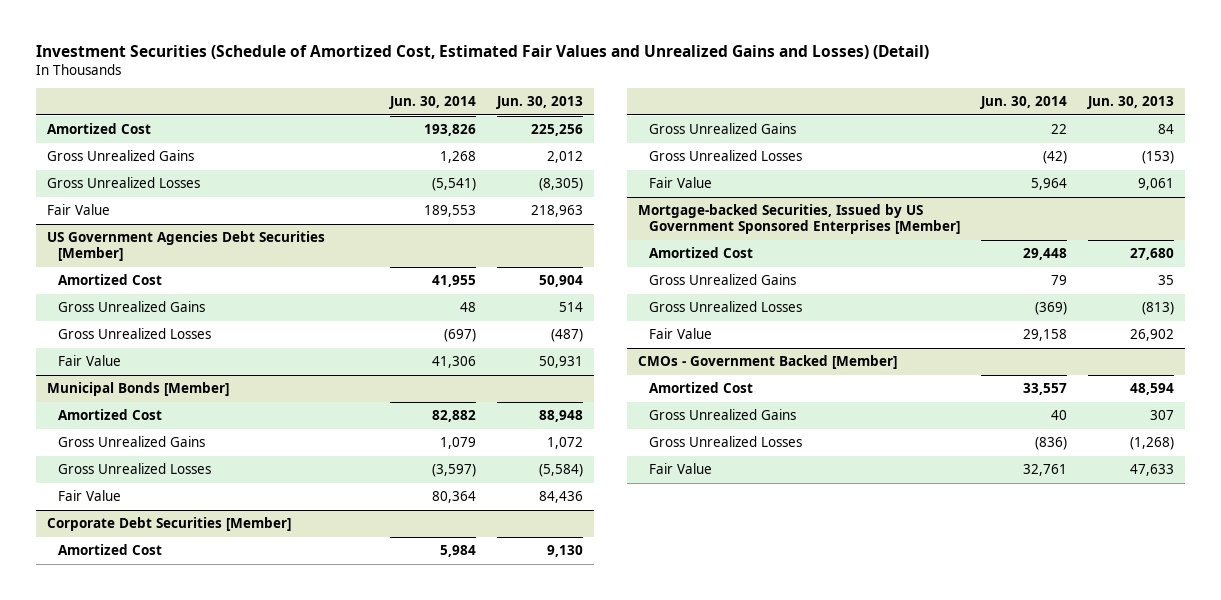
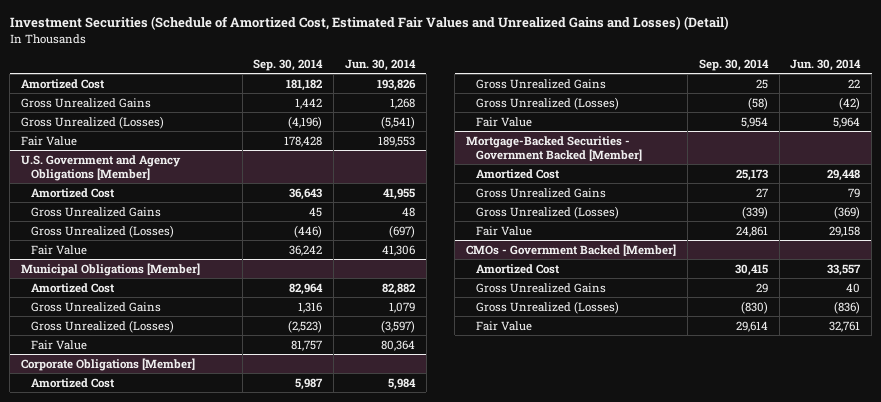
- | Jun. 30, 2014 | Jun. 30, 2013
+ | Sep. 30, 2014 | Jun. 30, 2014
- Gross Unrealized Losses | (5,541) | (8,305)
+ Gross Unrealized (Losses) | (4,196) | (5,541)
- US Government Agencies Debt Securities [Member]
+ U.S. Government and Agency Obligations [Member]
- Gross Unrealized Losses | (697) | (487)
+ Gross Unrealized (Losses) | (446) | (697)
- Municipal Bonds [Member]
+ Municipal Obligations [Member]
- Gross Unrealized Losses | (3,597) | (5,584)
+ Gross Unrealized (Losses) | (2,523) | (3,597)
- Corporate Debt Securities [Member]
+ Corporate Obligations [Member]
- Gross Unrealized Losses | (42) | (153)
+ Gross Unrealized (Losses) | (58) | (42)
- Mortgage-backed Securities, Issued by US Government Sponsored Enterprises [Member]
+ Mortgage-Backed Securities - Government Backed [Member]
- Gross Unrealized Losses | (369) | (813)
+ Gross Unrealized (Losses) | (339) | (369)
@ CMOs - Government Backed [Member]
- Gross Unrealized Losses | (836) | (1,268)
+ Gross Unrealized (Losses) | (830) | (836)

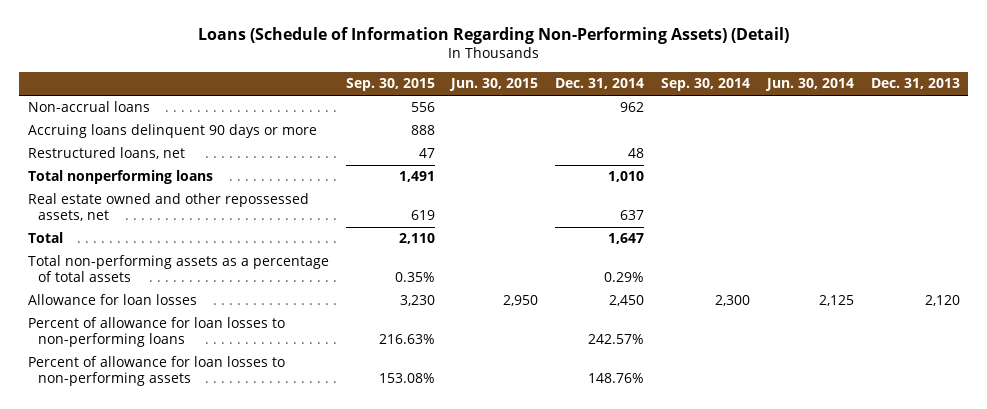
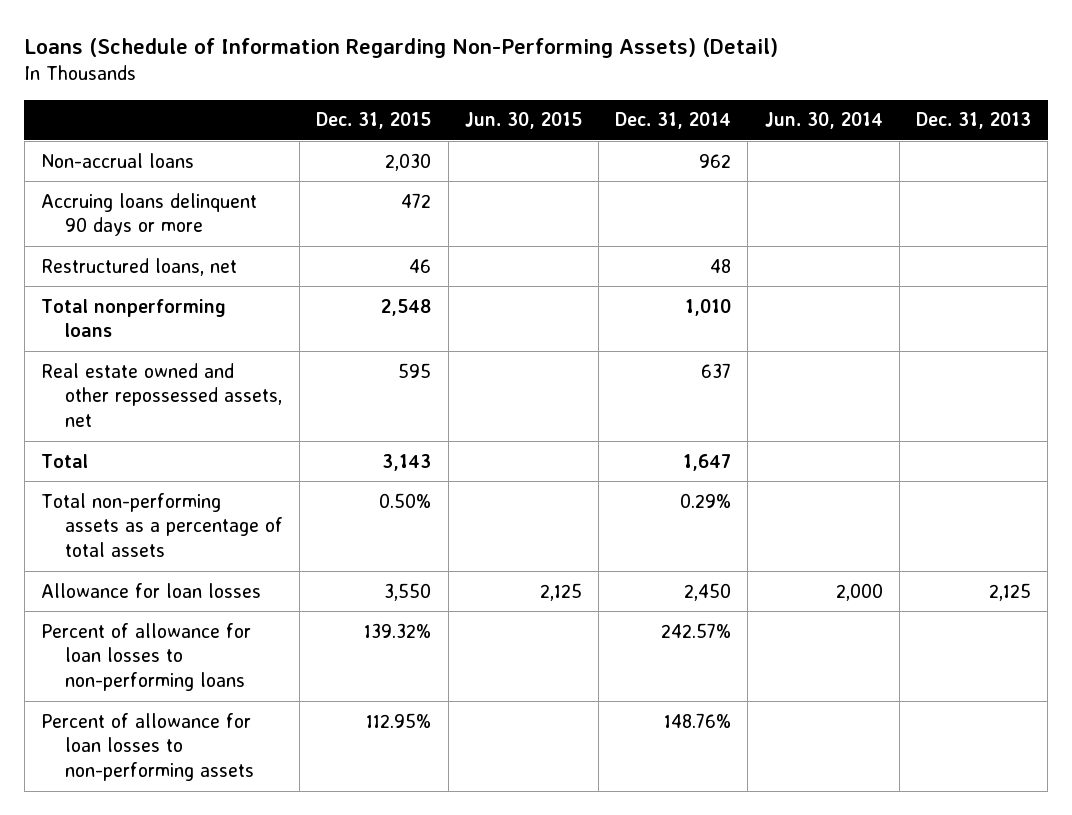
- | Sep. 30, 2015 | Jun. 30, 2015 | Dec. 31, 2014 | Sep. 30, 2014 | Jun. 30, 2014 | Dec. 31, 2013
+ | Dec. 31, 2015 | Jun. 30, 2015 | Dec. 31, 2014 | Jun. 30, 2014 | Dec. 31, 2013
- Allowance for loan losses | 3,230 | 2,950 | 2,450 | 2,300 | 2,125 | 2,120
+ Allowance for loan losses | 3,550 | 2,125 | 2,450 | 2,000 | 2,125

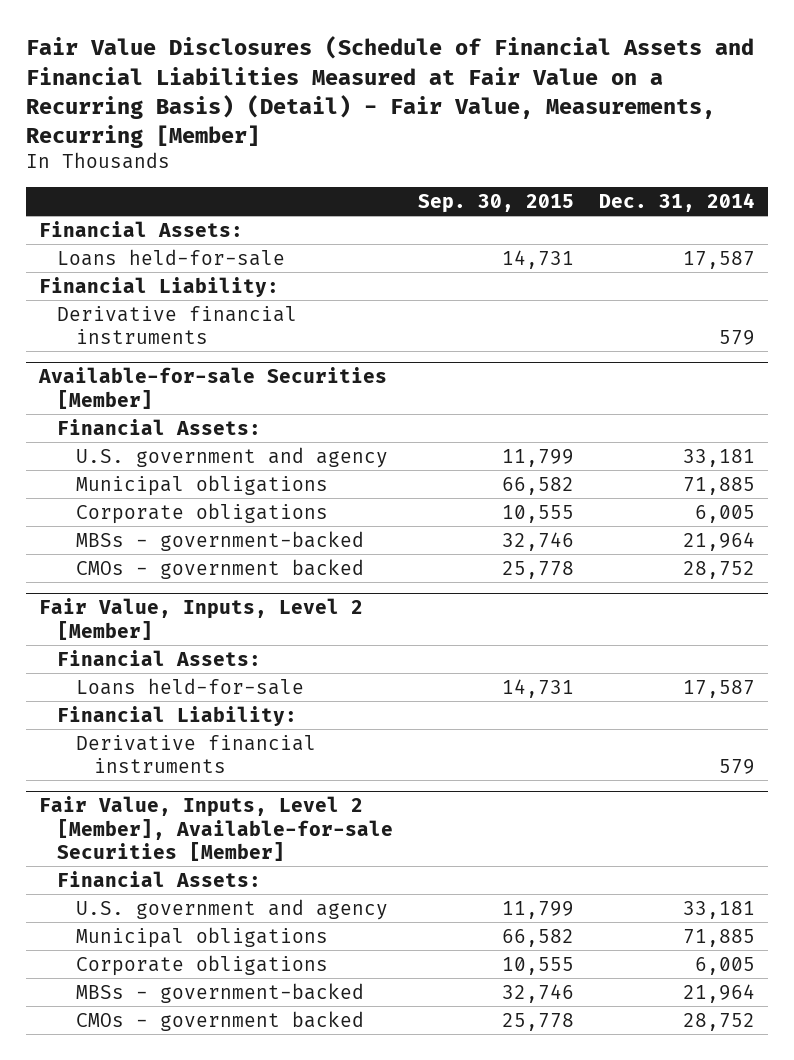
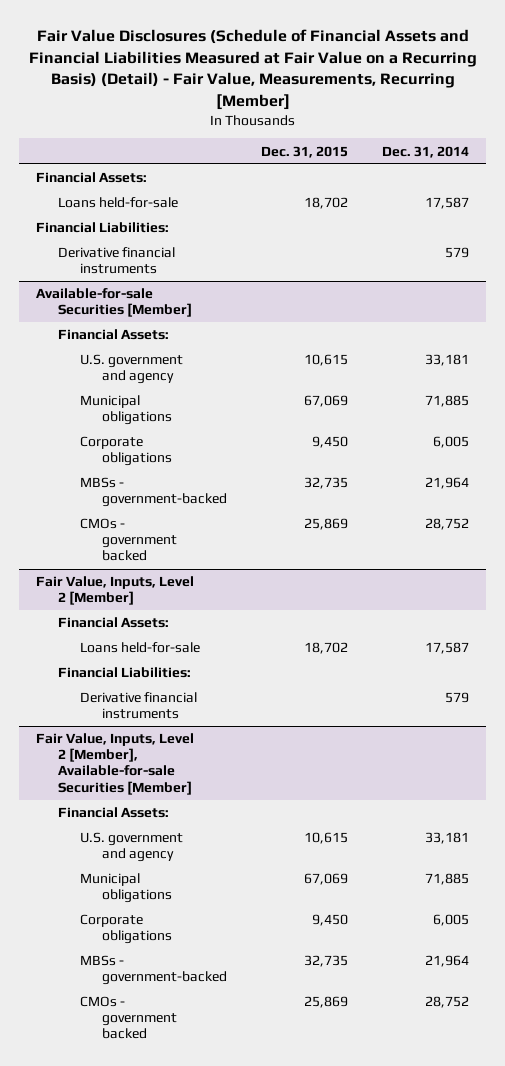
- | Sep. 30, 2015 | Dec. 31, 2014
+ | Dec. 31, 2015 | Dec. 31, 2014
- Financial Liability:
+ Financial Liabilities:
@ Fair Value, Inputs, Level 2 [Member]
- Financial Liability:
+ Financial Liabilities:

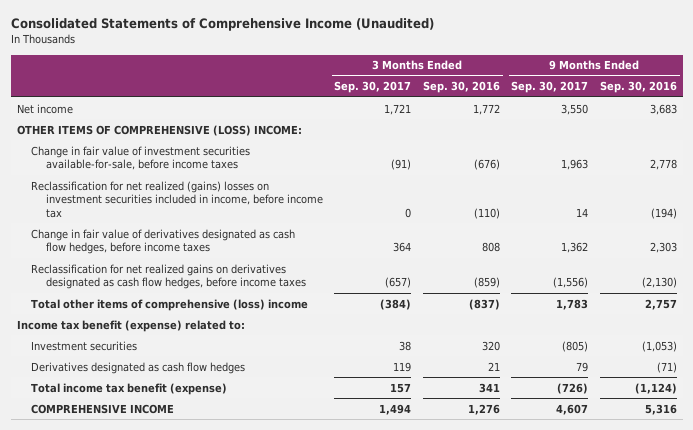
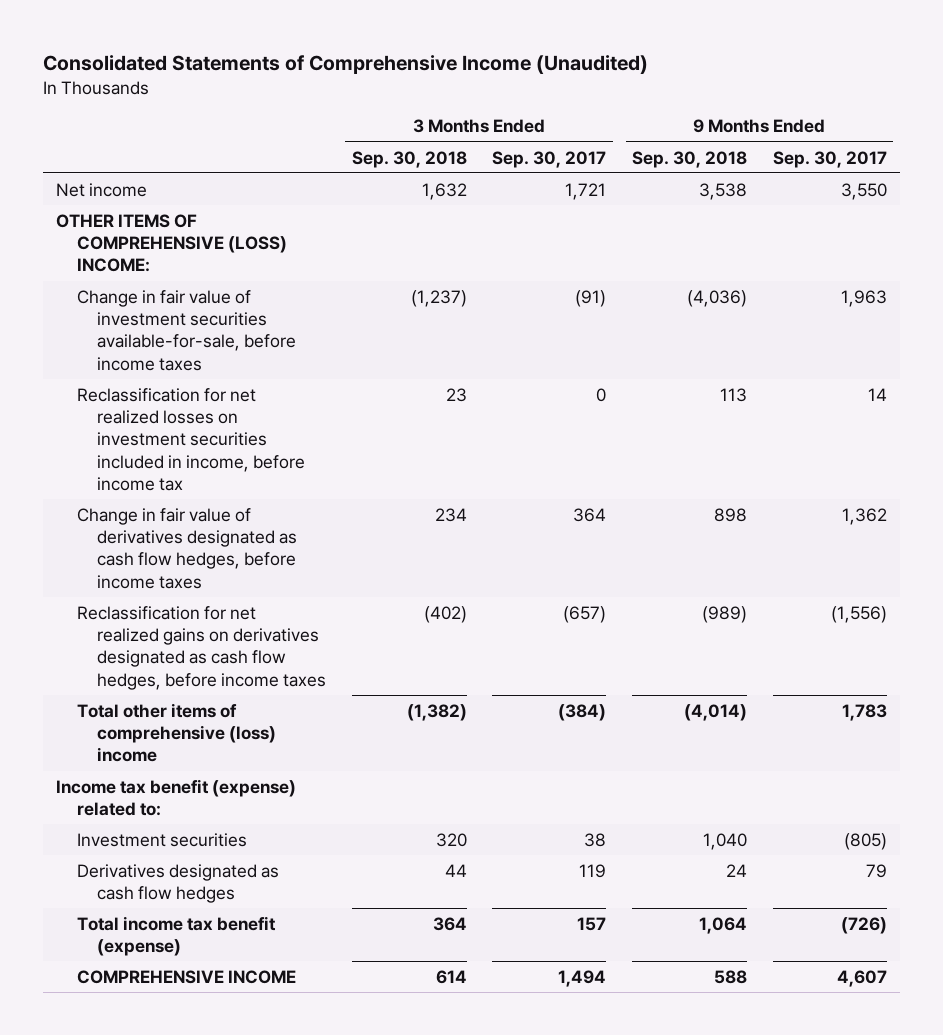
- | 3 Months Ended Sep. 30, 2017 | 3 Months Ended Sep. 30, 2016 | 9 Months Ended Sep. 30, 2017 | 9 Months Ended Sep. 30, 2016
+ | 3 Months Ended Sep. 30, 2018 | 3 Months Ended Sep. 30, 2017 | 9 Months Ended Sep. 30, 2018 | 9 Months Ended Sep. 30, 2017
- Reclassification for net realized (gains) losses on investment securities included in income, before income tax | 0 | (110) | 14 | (194)
+ Reclassification for net realized losses on investment securities included in income, before income tax | 23 | 0 | 113 | 14

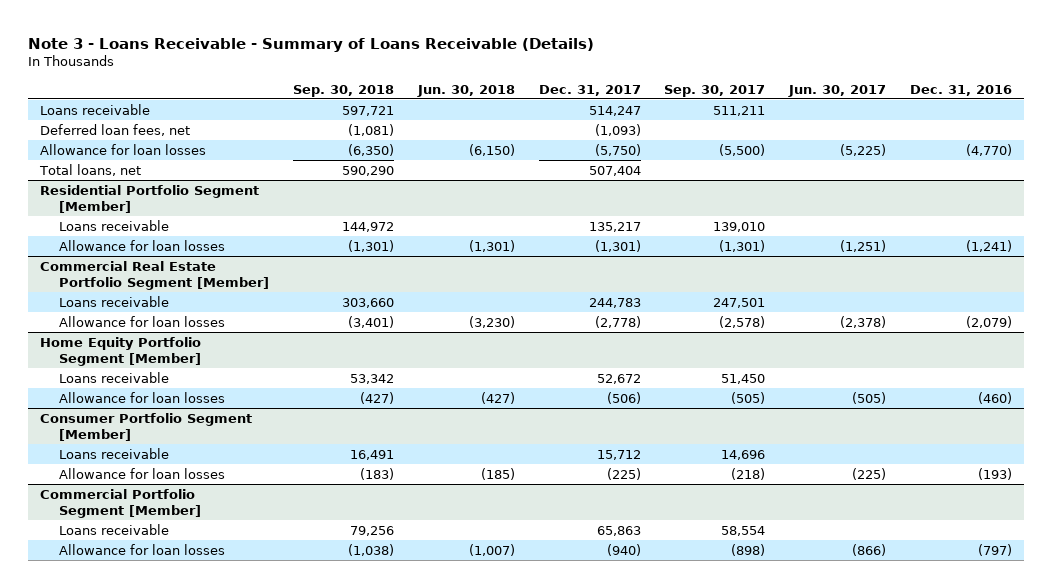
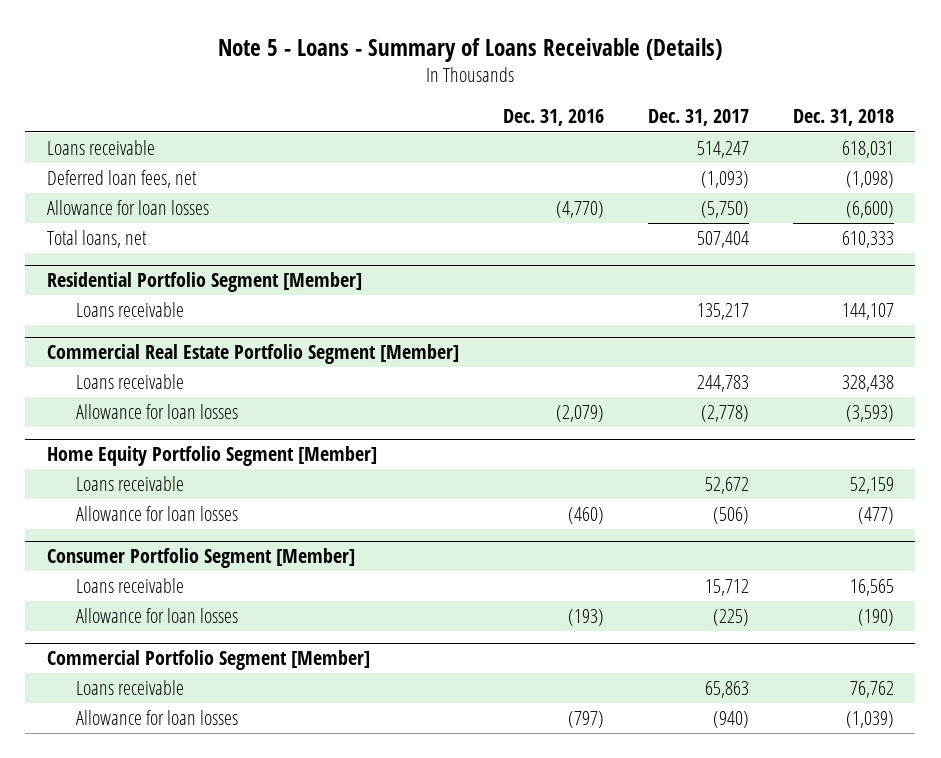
- Note 3 - Loans Receivable - Summary of Loans Receivable (Details)
+ Note 5 - Loans - Summary of Loans Receivable (Details)
- | Sep. 30, 2018 | Jun. 30, 2018 | Dec. 31, 2017 | Sep. 30, 2017 | Jun. 30, 2017 | Dec. 31, 2016
+ | Dec. 31, 2016 | Dec. 31, 2017 | Dec. 31, 2018
@ Residential Portfolio Segment [Member]
- Allowance for loan losses | (1,301) | (1,301) | (1,301) | (1,301) | (1,251) | (1,241)

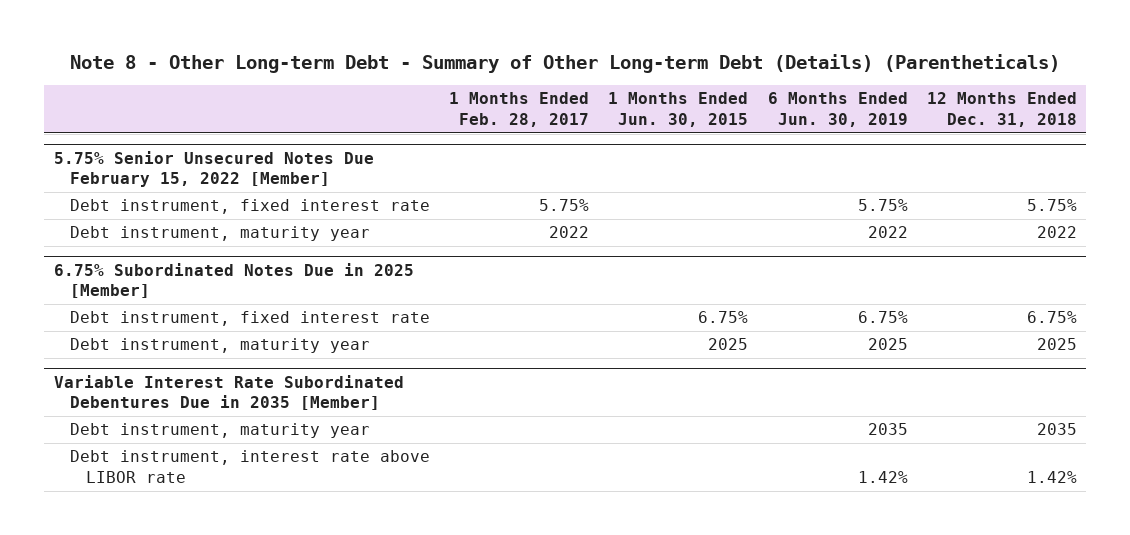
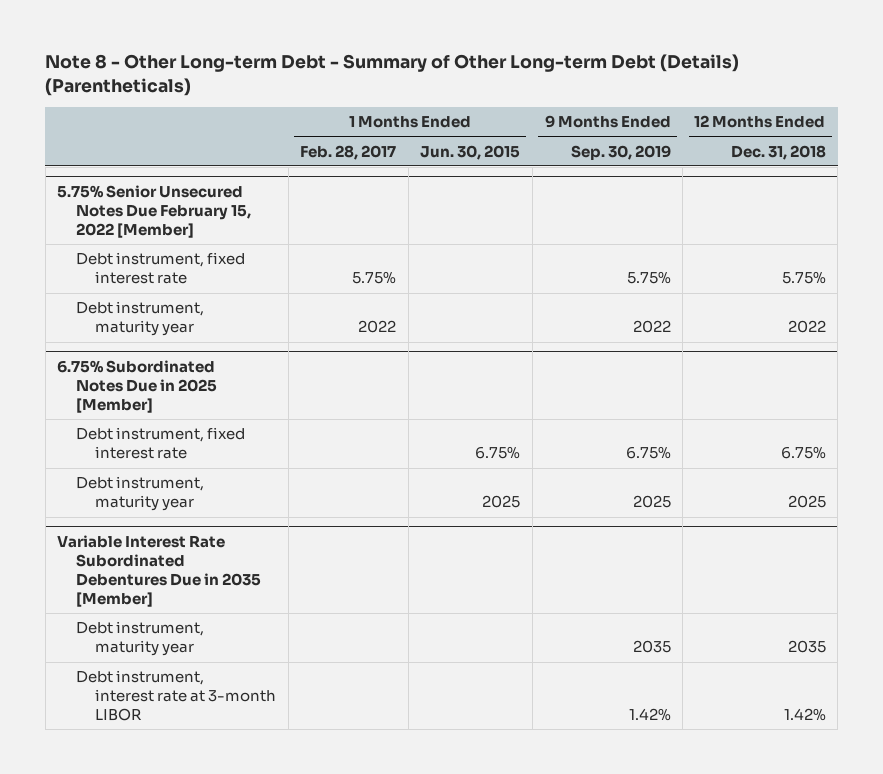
- | 1 Months Ended Feb. 28, 2017 | 1 Months Ended Jun. 30, 2015 | 6 Months Ended Jun. 30, 2019 | 12 Months Ended Dec. 31, 2018
+ | 1 Months Ended Feb. 28, 2017 | 1 Months Ended Jun. 30, 2015 | 9 Months Ended Sep. 30, 2019 | 12 Months Ended Dec. 31, 2018
@ Variable Interest Rate Subordinated Debentures Due in 2035 [Member]
- Debt instrument, interest rate above LIBOR rate | | | 1.42% | 1.42%
+ Debt instrument, interest rate at 3-month LIBOR | | | 1.42% | 1.42%

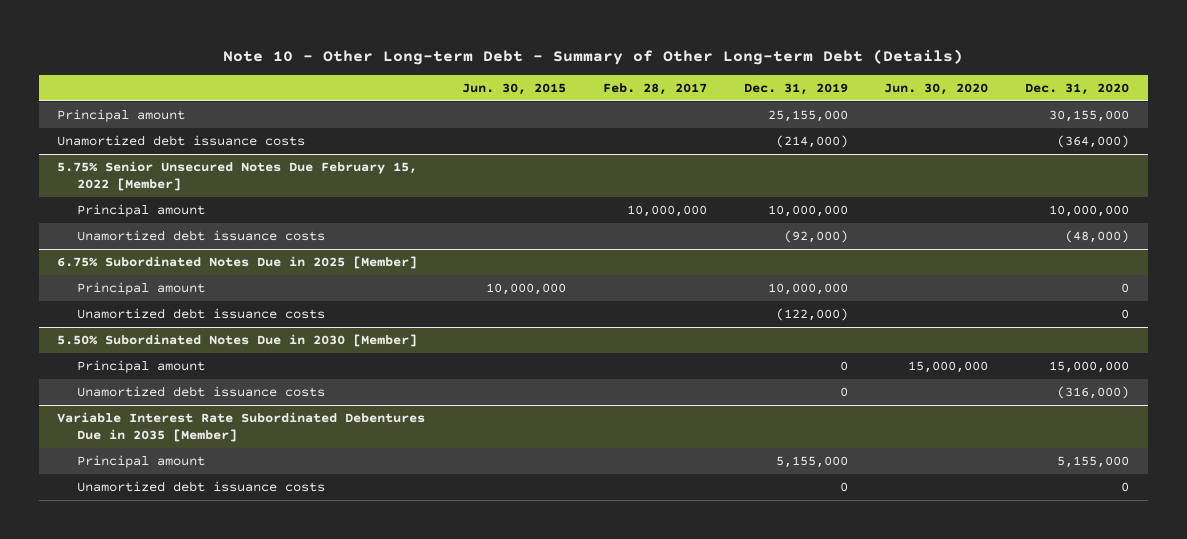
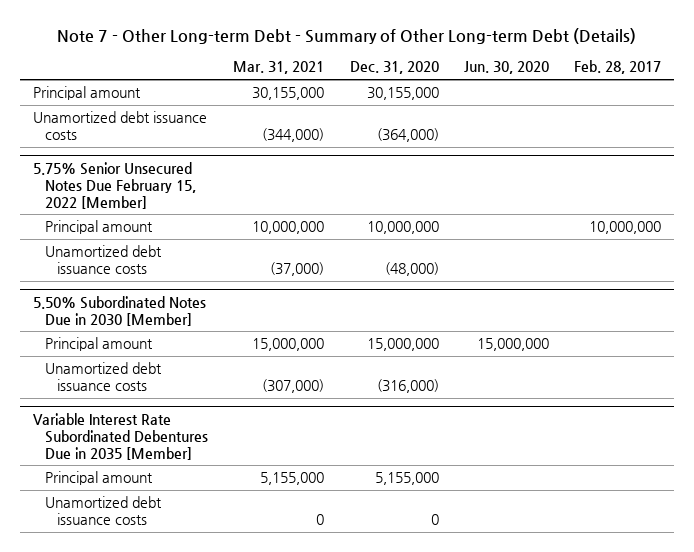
- Note 10 - Other Long-term Debt - Summary of Other Long-term Debt (Details)
+ Note 7 - Other Long-term Debt - Summary of Other Long-term Debt (Details)
- | Jun. 30, 2015 | Feb. 28, 2017 | Dec. 31, 2019 | Jun. 30, 2020 | Dec. 31, 2020
+ | Mar. 31, 2021 | Dec. 31, 2020 | Jun. 30, 2020 | Feb. 28, 2017
- 6.75% Subordinated Notes Due in 2025 [Member]
- Principal amount | 10,000,000 | | 10,000,000 | | 0
- Unamortized debt issuance costs | | | (122,000) | | 0

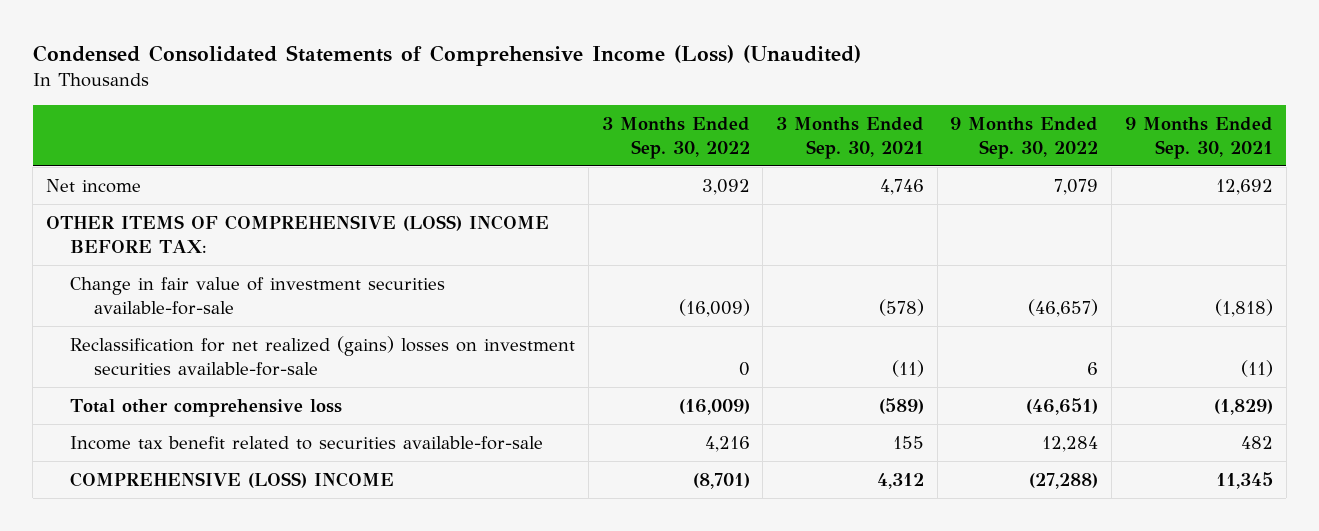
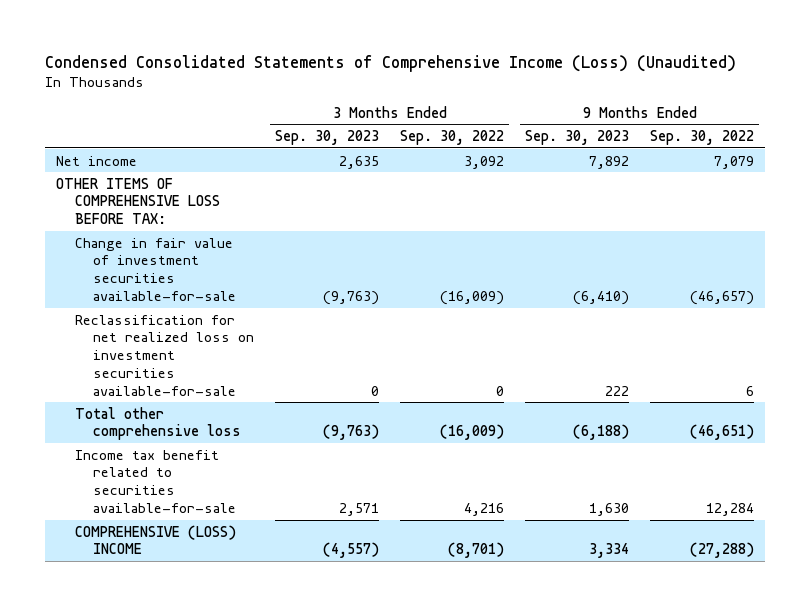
- | 3 Months Ended Sep. 30, 2022 | 3 Months Ended Sep. 30, 2021 | 9 Months Ended Sep. 30, 2022 | 9 Months Ended Sep. 30, 2021
+ | 3 Months Ended Sep. 30, 2023 | 3 Months Ended Sep. 30, 2022 | 9 Months Ended Sep. 30, 2023 | 9 Months Ended Sep. 30, 2022
- OTHER ITEMS OF COMPREHENSIVE (LOSS) INCOME BEFORE TAX:
+ OTHER ITEMS OF COMPREHENSIVE LOSS BEFORE TAX:
- Reclassification for net realized (gains) losses on investment securities available-for-sale | 0 | (11) | 6 | (11)
+ Reclassification for net realized loss on investment securities available-for-sale | 0 | 0 | 222 | 6

